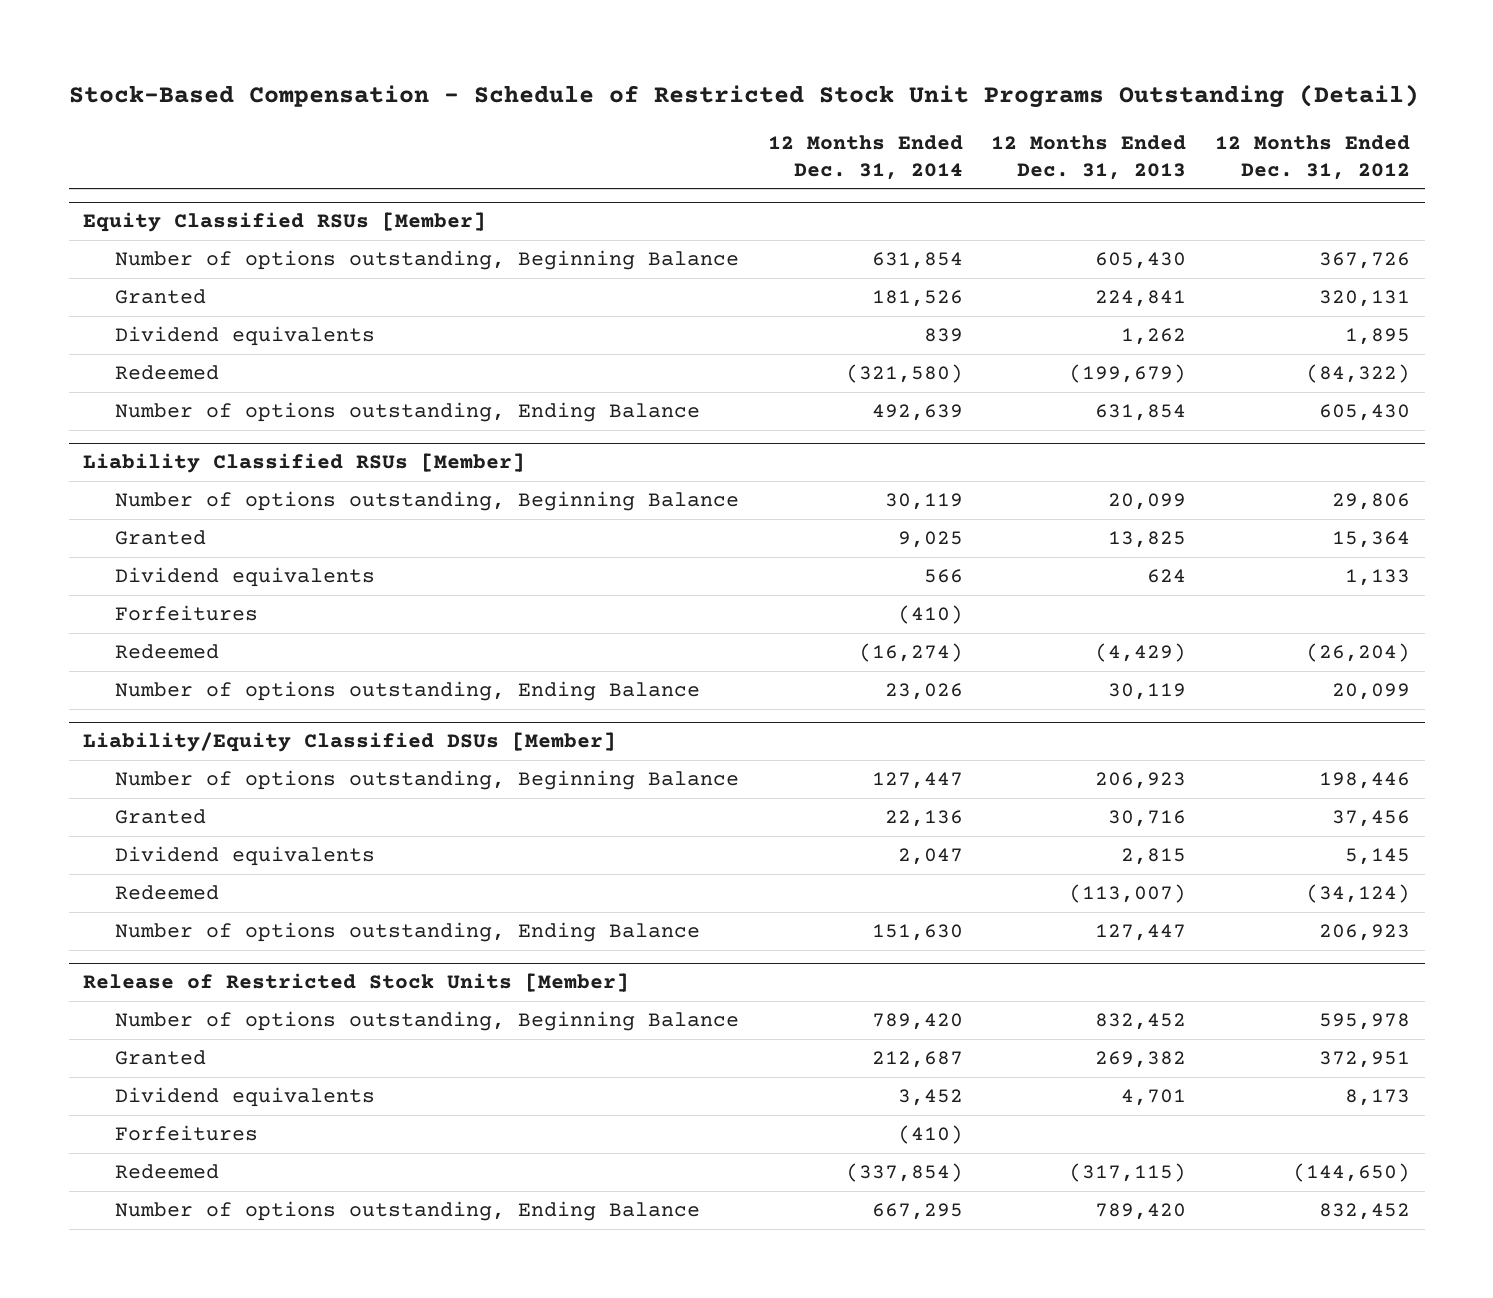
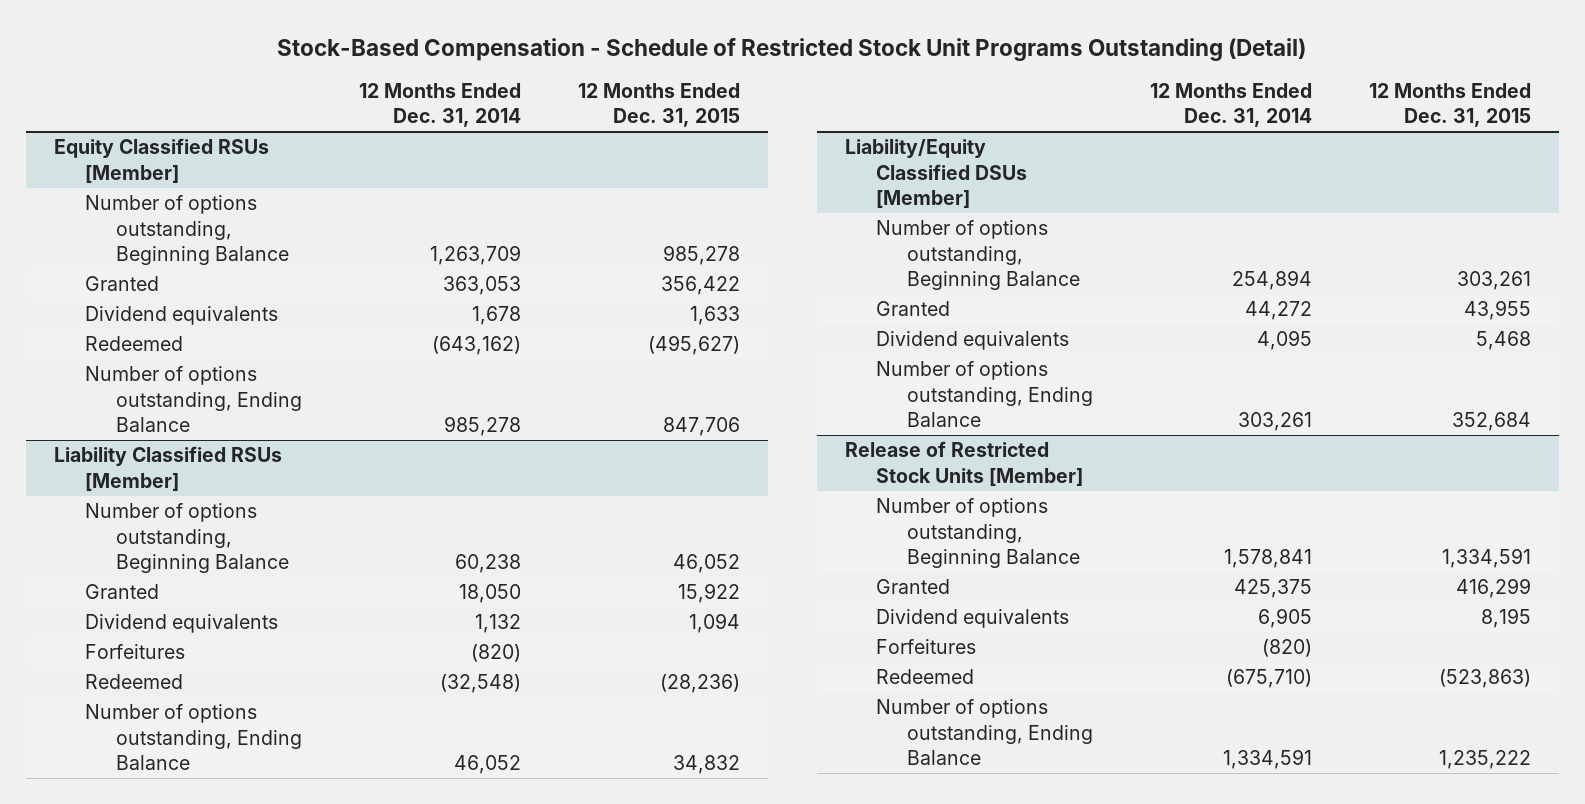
- | 12 Months Ended Dec. 31, 2014 | 12 Months Ended Dec. 31, 2013 | 12 Months Ended Dec. 31, 2012
+ | 12 Months Ended Dec. 31, 2014 | 12 Months Ended Dec. 31, 2015
@ Equity Classified RSUs [Member]
- Number of options outstanding, Beginning Balance | 631,854 | 605,430 | 367,726
- Granted | 181,526 | 224,841 | 320,131
- Dividend equivalents | 839 | 1,262 | 1,895
- Redeemed | (321,580) | (199,679) | (84,322)
- Number of options outstanding, Ending Balance | 492,639 | 631,854 | 605,430
+ Number of options outstanding, Beginning Balance | 1,263,709 | 985,278
+ Granted | 363,053 | 356,422
+ Dividend equivalents | 1,678 | 1,633
+ Redeemed | (643,162) | (495,627)
+ Number of options outstanding, Ending Balance | 985,278 | 847,706
@ Liability Classified RSUs [Member]
- Number of options outstanding, Beginning Balance | 30,119 | 20,099 | 29,806
- Granted | 9,025 | 13,825 | 15,364
- Dividend equivalents | 566 | 624 | 1,133
- Forfeitures | (410) | |
- Redeemed | (16,274) | (4,429) | (26,204)
- Number of options outstanding, Ending Balance | 23,026 | 30,119 | 20,099
+ Number of options outstanding, Beginning Balance | 60,238 | 46,052
+ Granted | 18,050 | 15,922
+ Dividend equivalents | 1,132 | 1,094
+ Forfeitures | (820) |
+ Redeemed | (32,548) | (28,236)
+ Number of options outstanding, Ending Balance | 46,052 | 34,832
@ Liability/Equity Classified DSUs [Member]
- Number of options outstanding, Beginning Balance | 127,447 | 206,923 | 198,446
- Granted | 22,136 | 30,716 | 37,456
- Dividend equivalents | 2,047 | 2,815 | 5,145
- Redeemed | | (113,007) | (34,124)
- Number of options outstanding, Ending Balance | 151,630 | 127,447 | 206,923
+ Number of options outstanding, Beginning Balance | 254,894 | 303,261
+ Granted | 44,272 | 43,955
+ Dividend equivalents | 4,095 | 5,468
+ Number of options outstanding, Ending Balance | 303,261 | 352,684
@ Release of Restricted Stock Units [Member]
- Number of options outstanding, Beginning Balance | 789,420 | 832,452 | 595,978
- Granted | 212,687 | 269,382 | 372,951
- Dividend equivalents | 3,452 | 4,701 | 8,173
- Forfeitures | (410) | |
- Redeemed | (337,854) | (317,115) | (144,650)
- Number of options outstanding, Ending Balance | 667,295 | 789,420 | 832,452
+ Number of options outstanding, Beginning Balance | 1,578,841 | 1,334,591
+ Granted | 425,375 | 416,299
+ Dividend equivalents | 6,905 | 8,195
+ Forfeitures | (820) |
+ Redeemed | (675,710) | (523,863)
+ Number of options outstanding, Ending Balance | 1,334,591 | 1,235,222

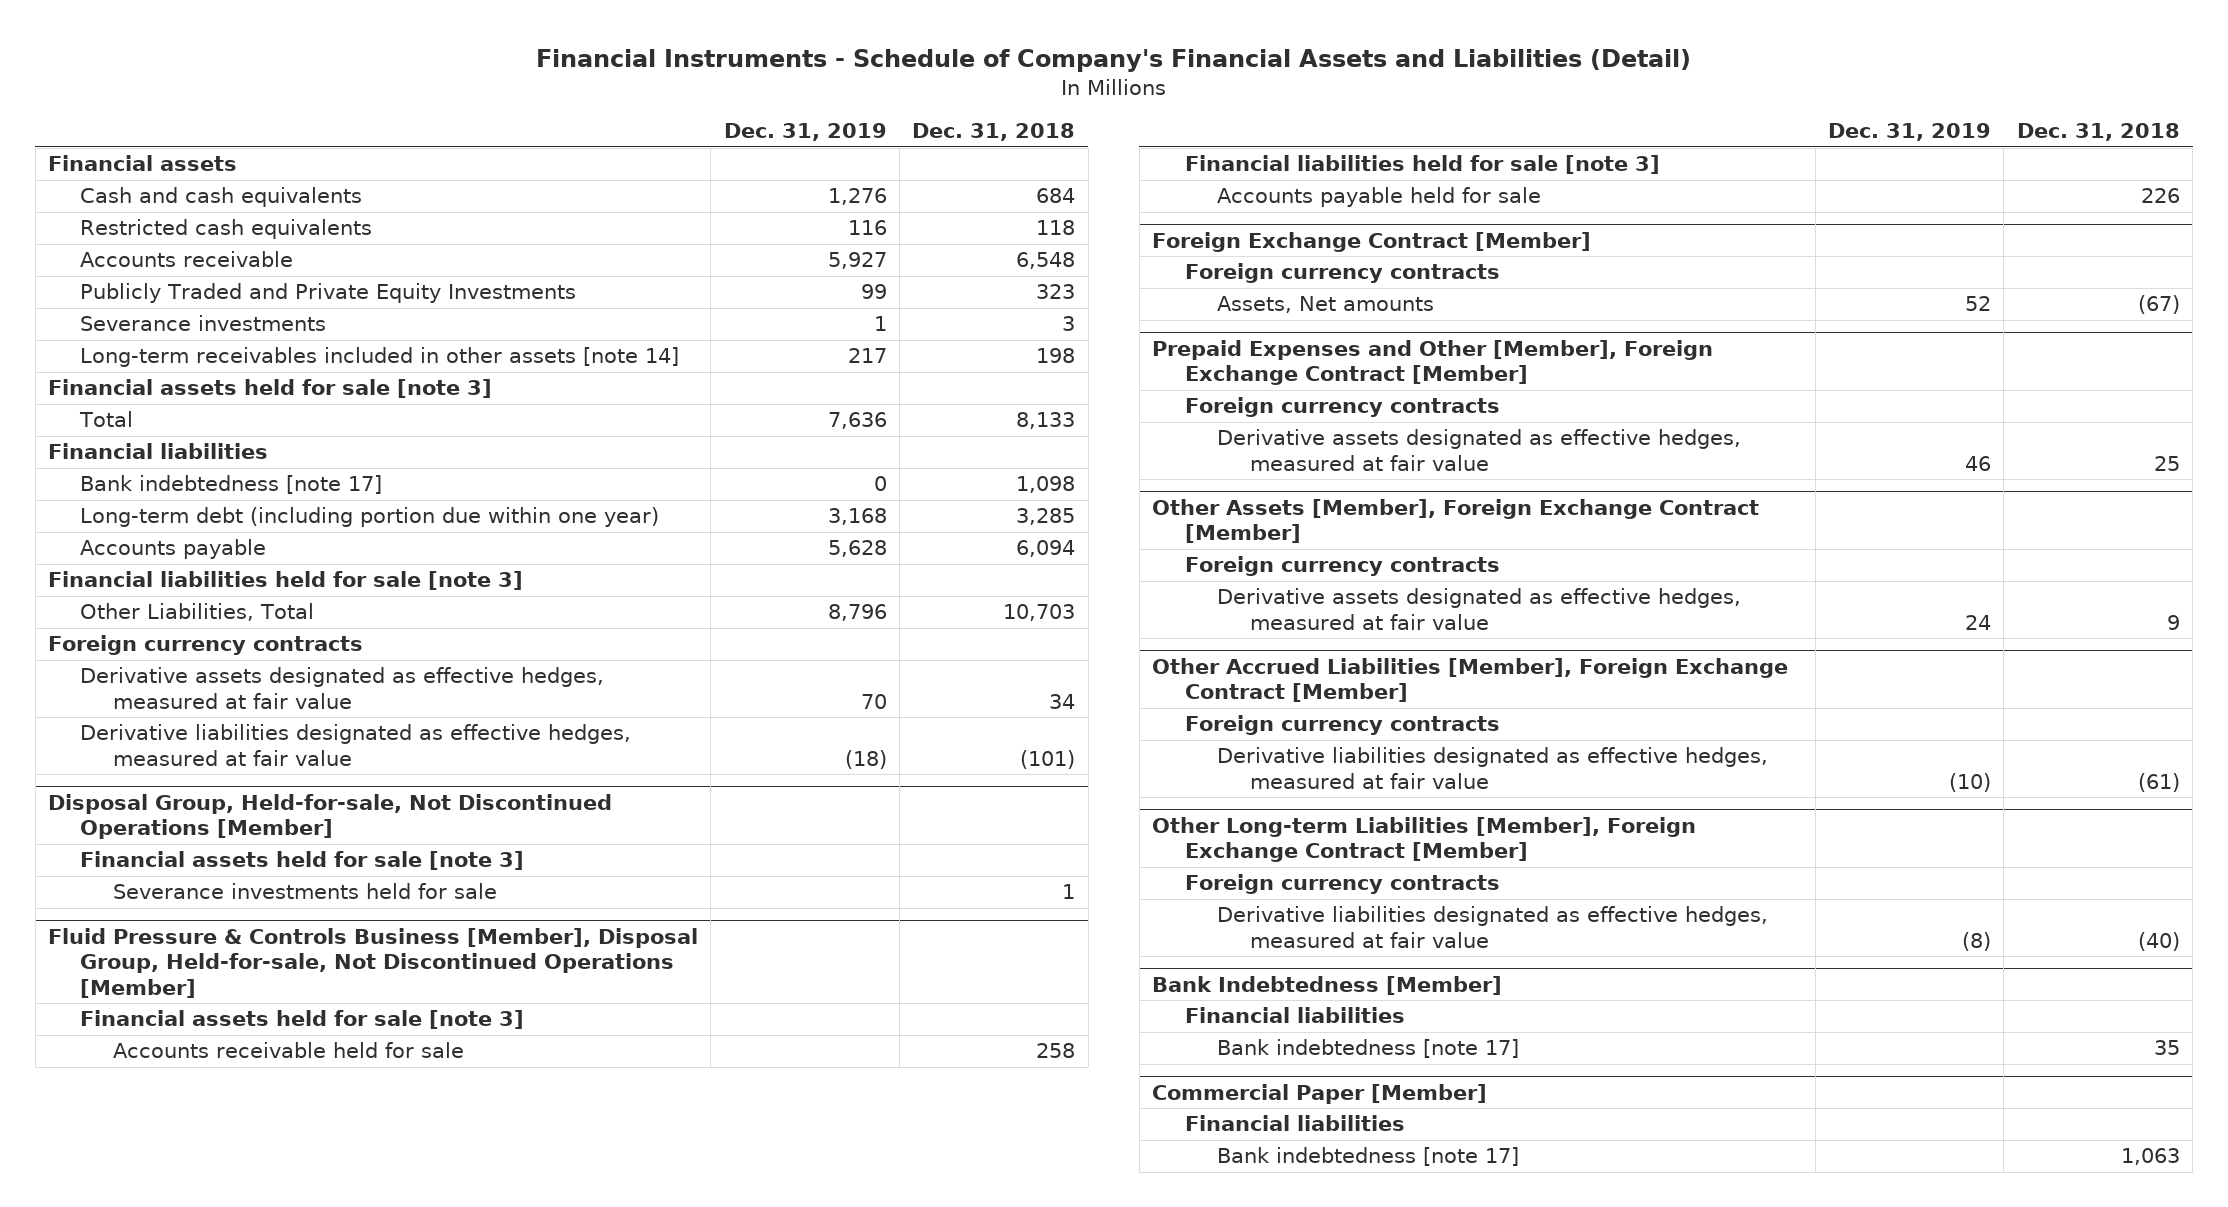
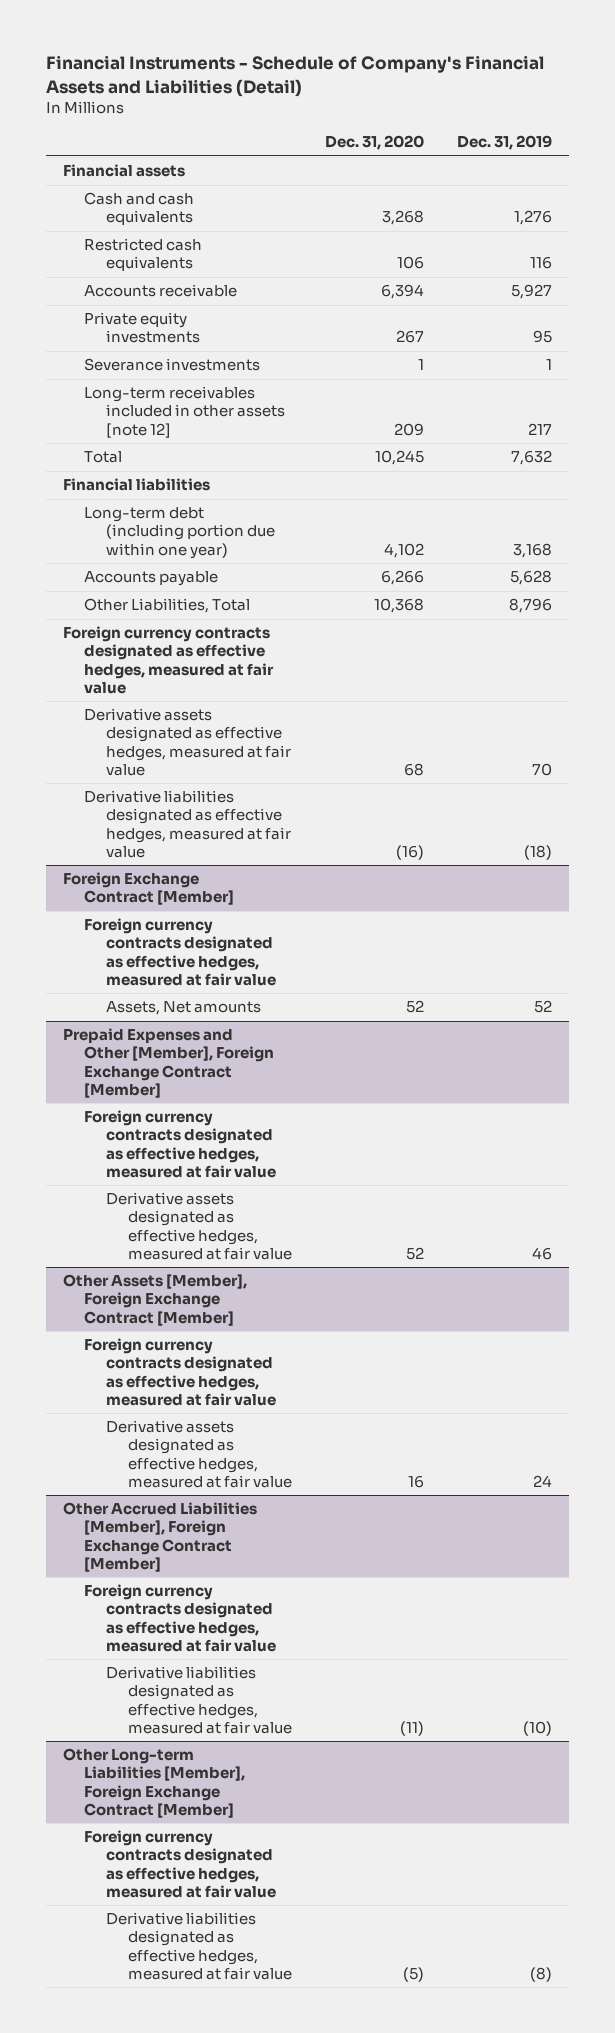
- | Dec. 31, 2019 | Dec. 31, 2018
+ | Dec. 31, 2020 | Dec. 31, 2019
- Publicly Traded and Private Equity Investments | 99 | 323
+ Private equity investments | 267 | 95
- Long-term receivables included in other assets [note 14] | 217 | 198
- Financial assets held for sale [note 3]
- Total | 7,636 | 8,133
+ Long-term receivables included in other assets [note 12] | 209 | 217
+ Total | 10,245 | 7,632
- Bank indebtedness [note 17] | 0 | 1,098
- Financial liabilities held for sale [note 3]
- Foreign currency contracts
+ Foreign currency contracts designated as effective hedges, measured at fair value
- Disposal Group, Held-for-sale, Not Discontinued Operations [Member]
- Financial assets held for sale [note 3]
- Severance investments held for sale | | 1
- Fluid Pressure & Controls Business [Member], Disposal Group, Held-for-sale, Not Discontinued Operations [Member]
- Financial assets held for sale [note 3]
- Accounts receivable held for sale | | 258
- Financial liabilities held for sale [note 3]
- Accounts payable held for sale | | 226
@ Foreign Exchange Contract [Member]
- Foreign currency contracts
+ Foreign currency contracts designated as effective hedges, measured at fair value
@ Prepaid Expenses and Other [Member], Foreign Exchange Contract [Member]
- Foreign currency contracts
+ Foreign currency contracts designated as effective hedges, measured at fair value
@ Other Assets [Member], Foreign Exchange Contract [Member]
- Foreign currency contracts
+ Foreign currency contracts designated as effective hedges, measured at fair value
@ Other Accrued Liabilities [Member], Foreign Exchange Contract [Member]
- Foreign currency contracts
+ Foreign currency contracts designated as effective hedges, measured at fair value
@ Other Long-term Liabilities [Member], Foreign Exchange Contract [Member]
- Foreign currency contracts
+ Foreign currency contracts designated as effective hedges, measured at fair value
- Bank Indebtedness [Member]
- Financial liabilities
- Bank indebtedness [note 17] | | 35
- Commercial Paper [Member]
- Financial liabilities
- Bank indebtedness [note 17] | | 1,063

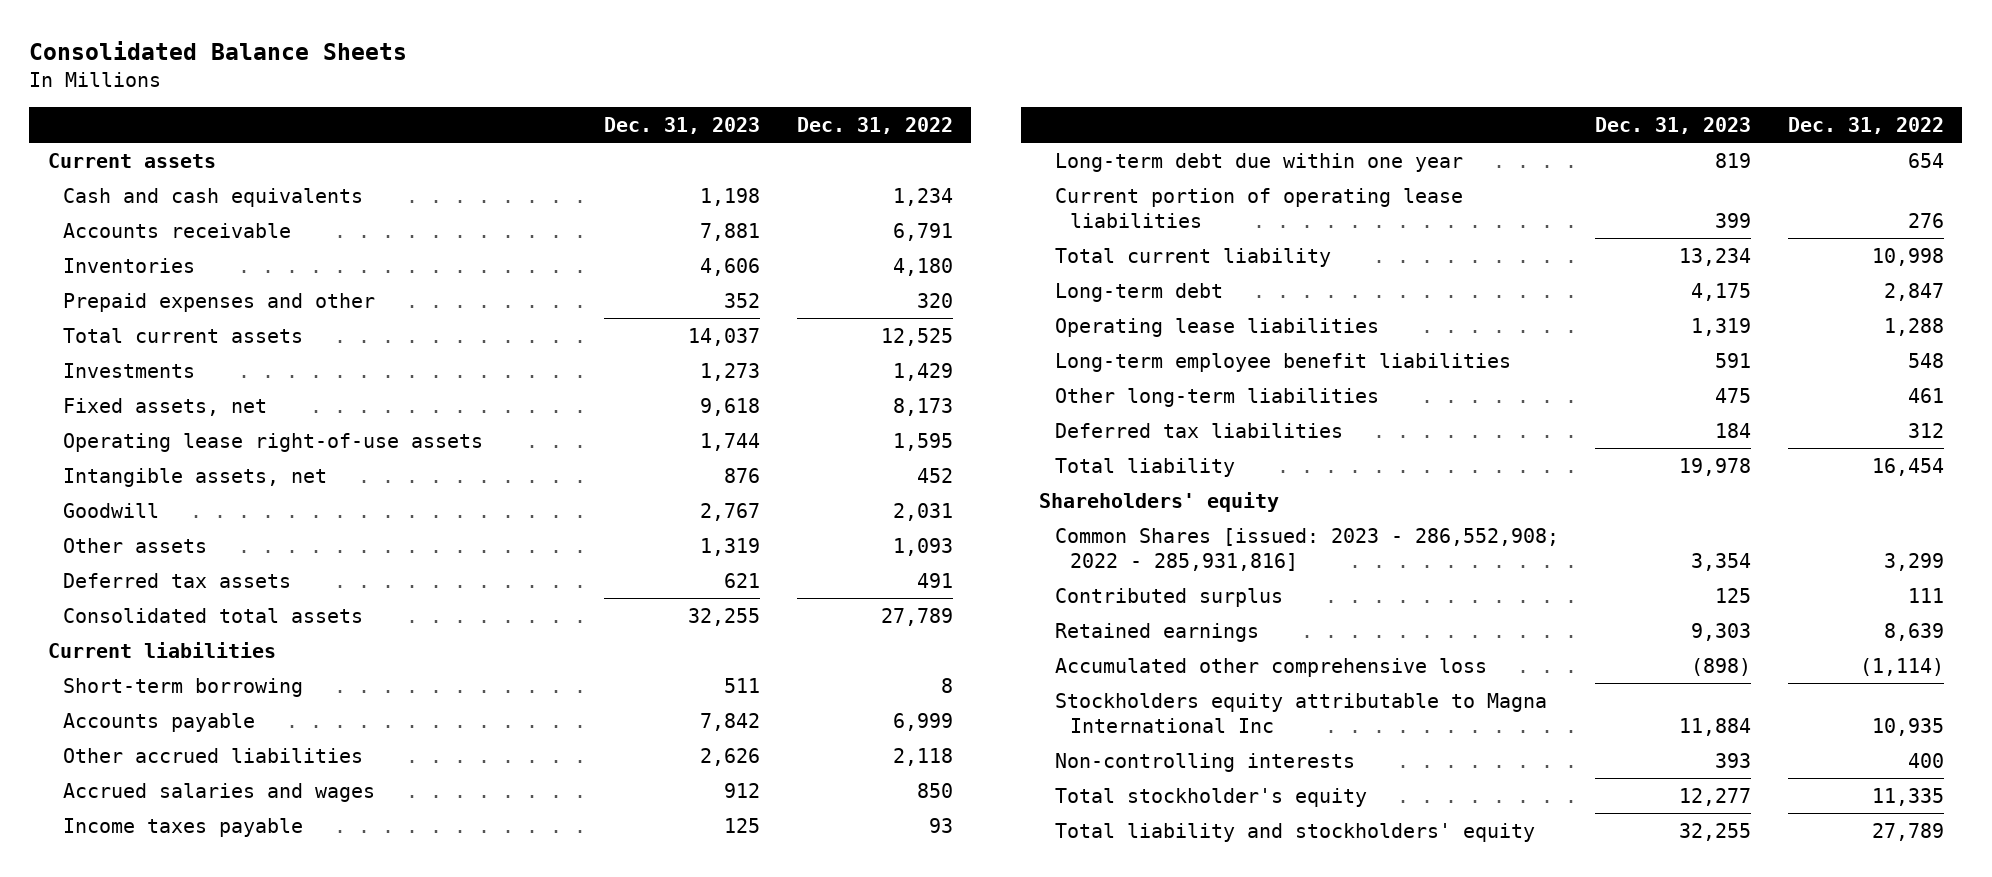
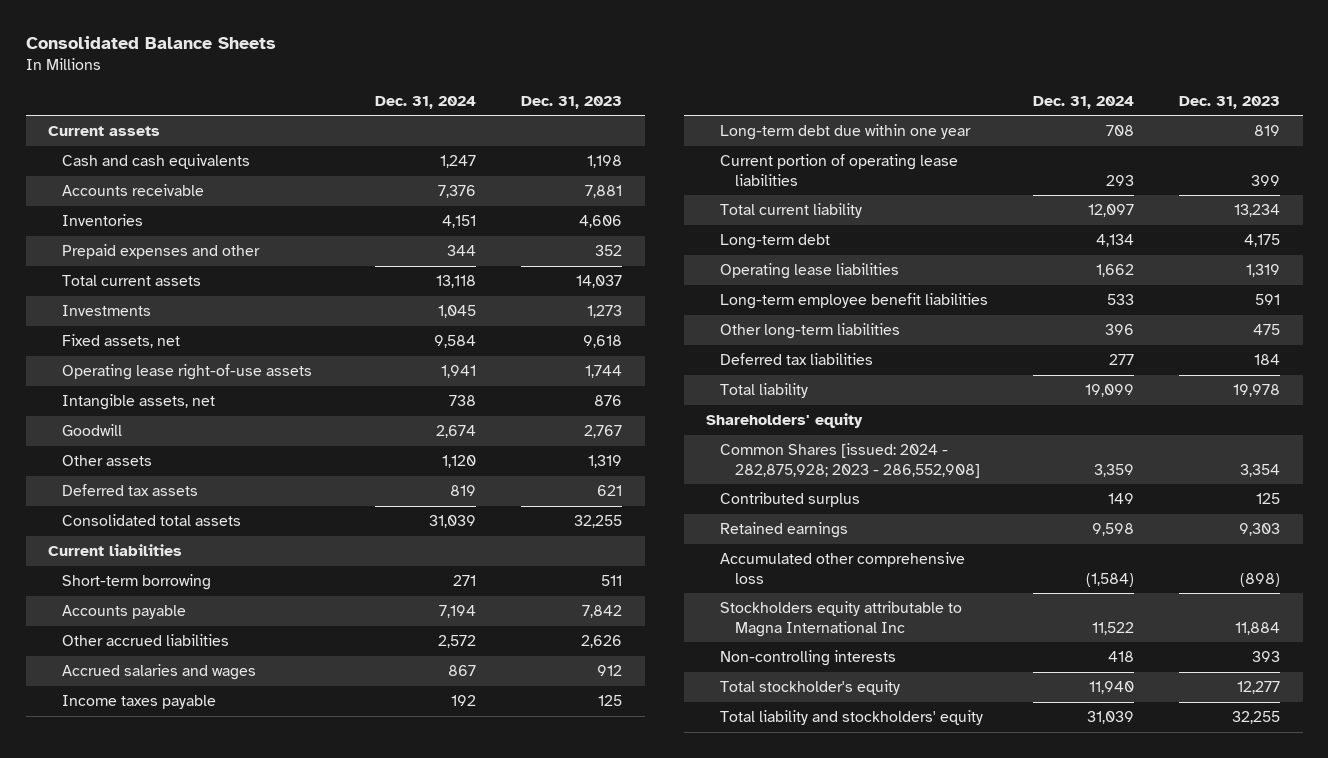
- | Dec. 31, 2023 | Dec. 31, 2022
+ | Dec. 31, 2024 | Dec. 31, 2023
- Common Shares [issued: 2023 - 286,552,908; 2022 - 285,931,816] | 3,354 | 3,299
+ Common Shares [issued: 2024 - 282,875,928; 2023 - 286,552,908] | 3,359 | 3,354

